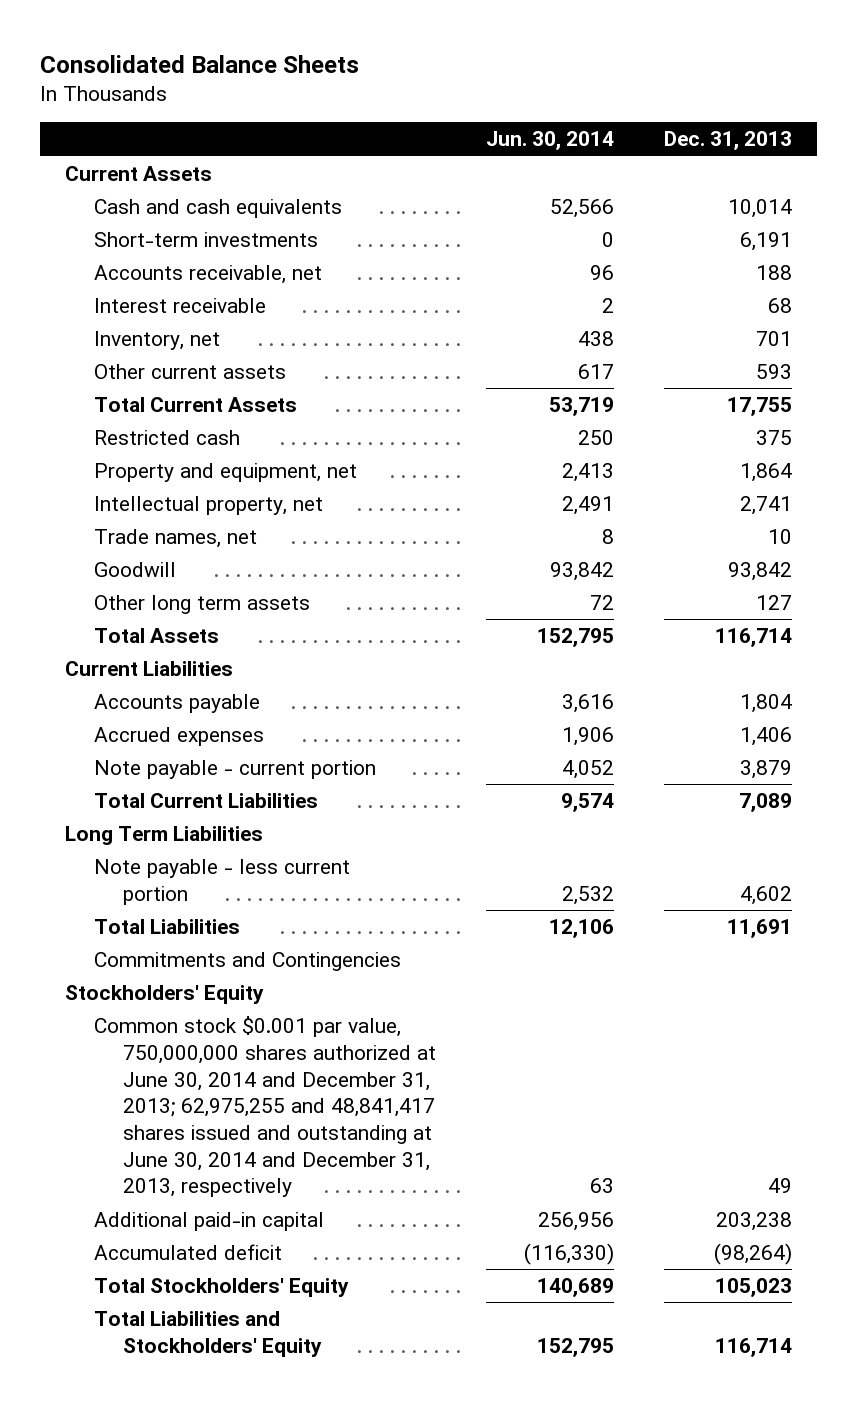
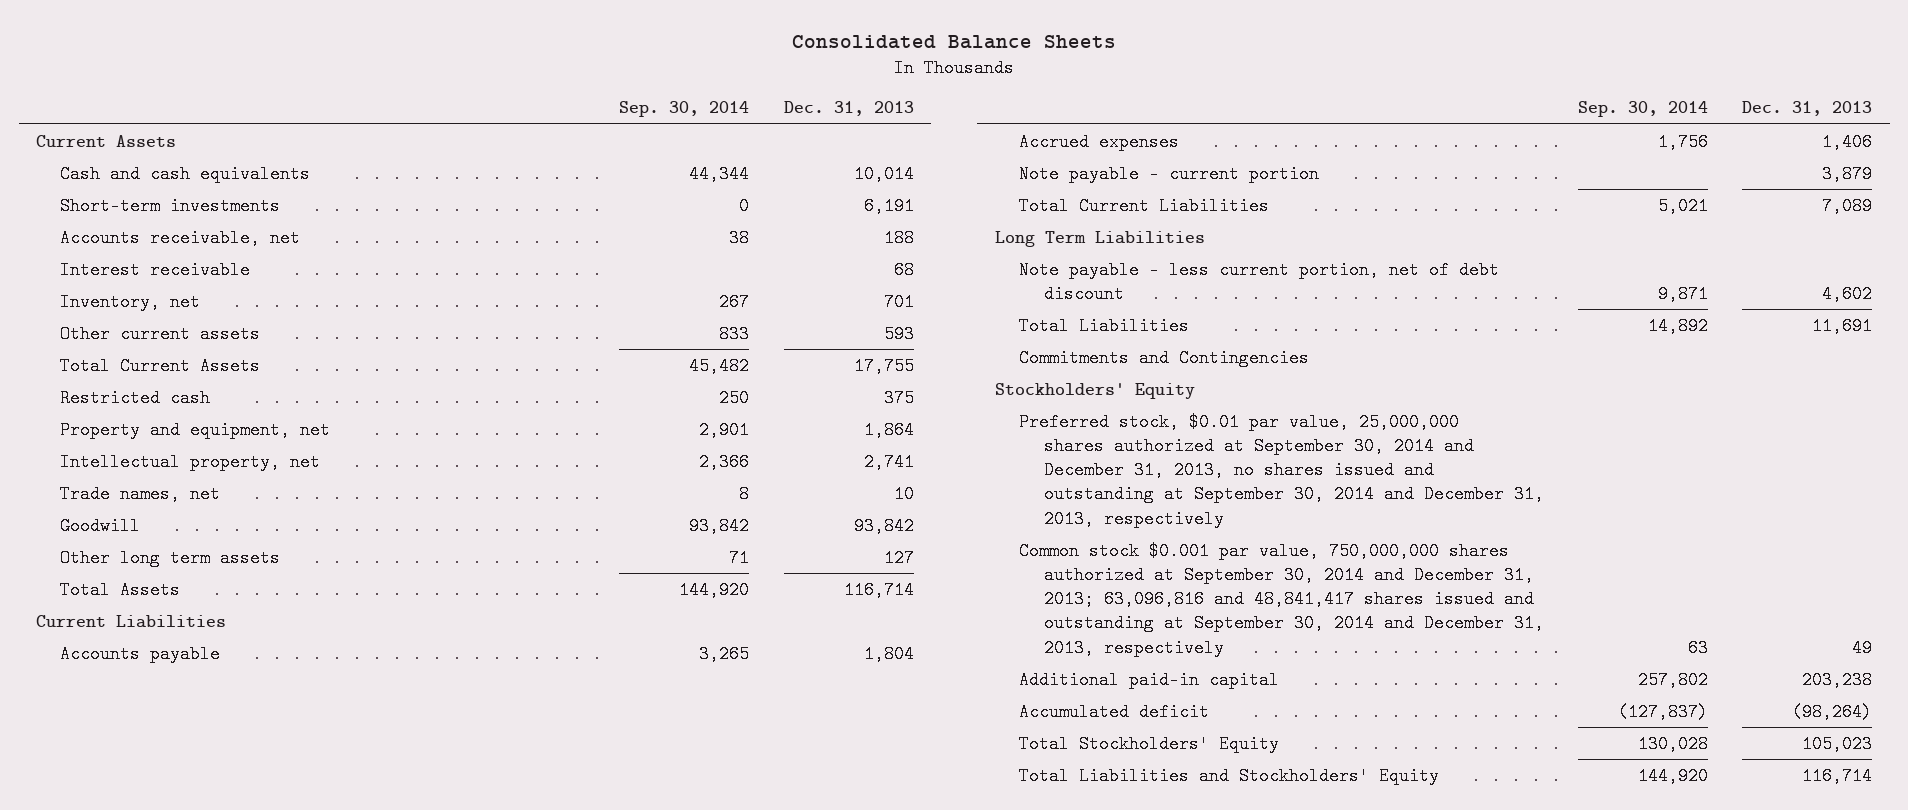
- | Jun. 30, 2014 | Dec. 31, 2013
+ | Sep. 30, 2014 | Dec. 31, 2013
- Note payable - less current portion | 2,532 | 4,602
+ Note payable - less current portion, net of debt discount | 9,871 | 4,602
- Common stock $0.001 par value, 750,000,000 shares authorized at June 30, 2014 and December 31, 2013; 62,975,255 and 48,841,417 shares issued and outstanding at June 30, 2014 and December 31, 2013, respectively | 63 | 49
+ Preferred stock, $0.01 par value, 25,000,000 shares authorized at September 30, 2014 and December 31, 2013, no shares issued and outstanding at September 30, 2014 and December 31, 2013, respectively
+ Common stock $0.001 par value, 750,000,000 shares authorized at September 30, 2014 and December 31, 2013; 63,096,816 and 48,841,417 shares issued and outstanding at September 30, 2014 and December 31, 2013, respectively | 63 | 49

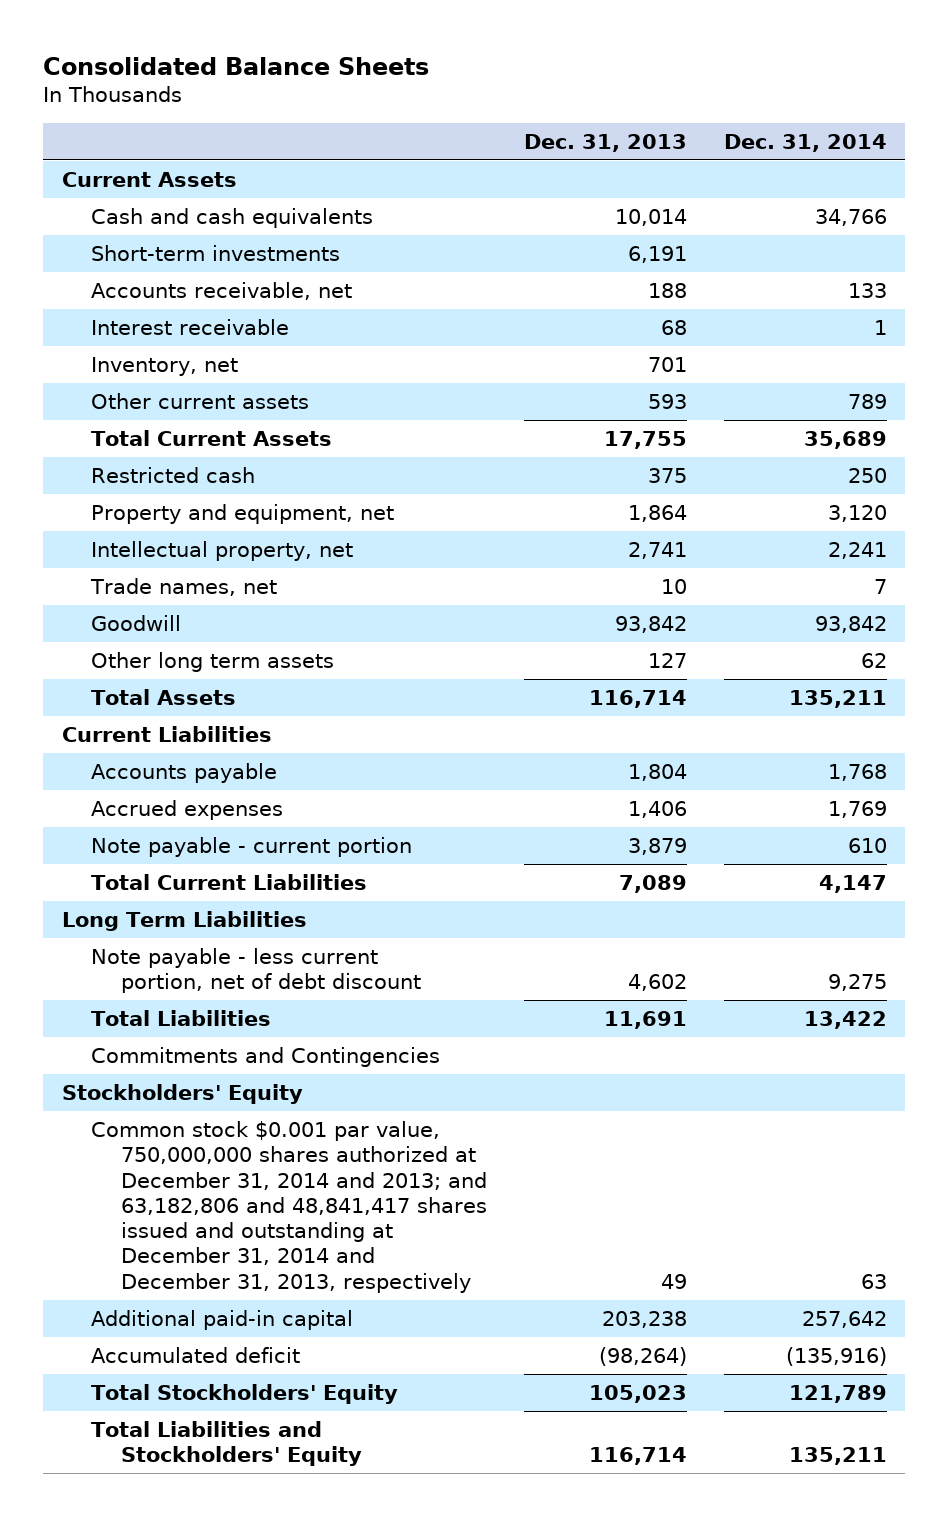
- | Sep. 30, 2014 | Dec. 31, 2013
+ | Dec. 31, 2013 | Dec. 31, 2014
- Preferred stock, $0.01 par value, 25,000,000 shares authorized at September 30, 2014 and December 31, 2013, no shares issued and outstanding at September 30, 2014 and December 31, 2013, respectively
- Common stock $0.001 par value, 750,000,000 shares authorized at September 30, 2014 and December 31, 2013; 63,096,816 and 48,841,417 shares issued and outstanding at September 30, 2014 and December 31, 2013, respectively | 63 | 49
+ Common stock $0.001 par value, 750,000,000 shares authorized at December 31, 2014 and 2013; and 63,182,806 and 48,841,417 shares issued and outstanding at December 31, 2014 and December 31, 2013, respectively | 49 | 63

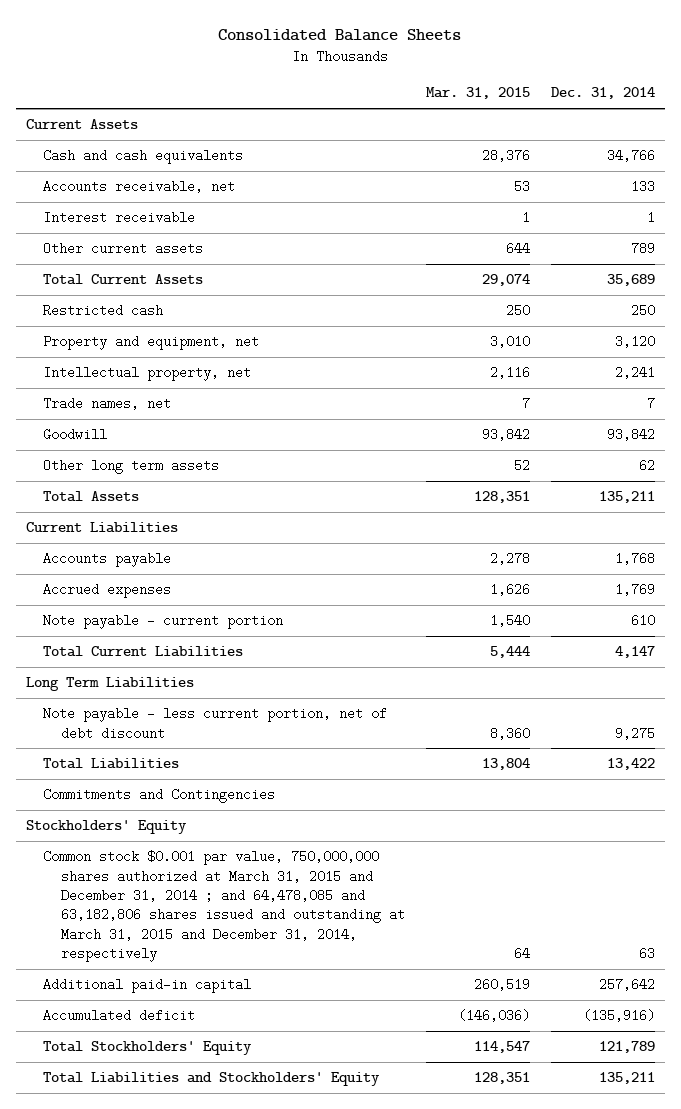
- | Dec. 31, 2013 | Dec. 31, 2014
+ | Mar. 31, 2015 | Dec. 31, 2014
- Short-term investments | 6,191 |
- Inventory, net | 701 |
- Common stock $0.001 par value, 750,000,000 shares authorized at December 31, 2014 and 2013; and 63,182,806 and 48,841,417 shares issued and outstanding at December 31, 2014 and December 31, 2013, respectively | 49 | 63
+ Common stock $0.001 par value, 750,000,000 shares authorized at March 31, 2015 and December 31, 2014 ; and 64,478,085 and 63,182,806 shares issued and outstanding at March 31, 2015 and December 31, 2014, respectively | 64 | 63

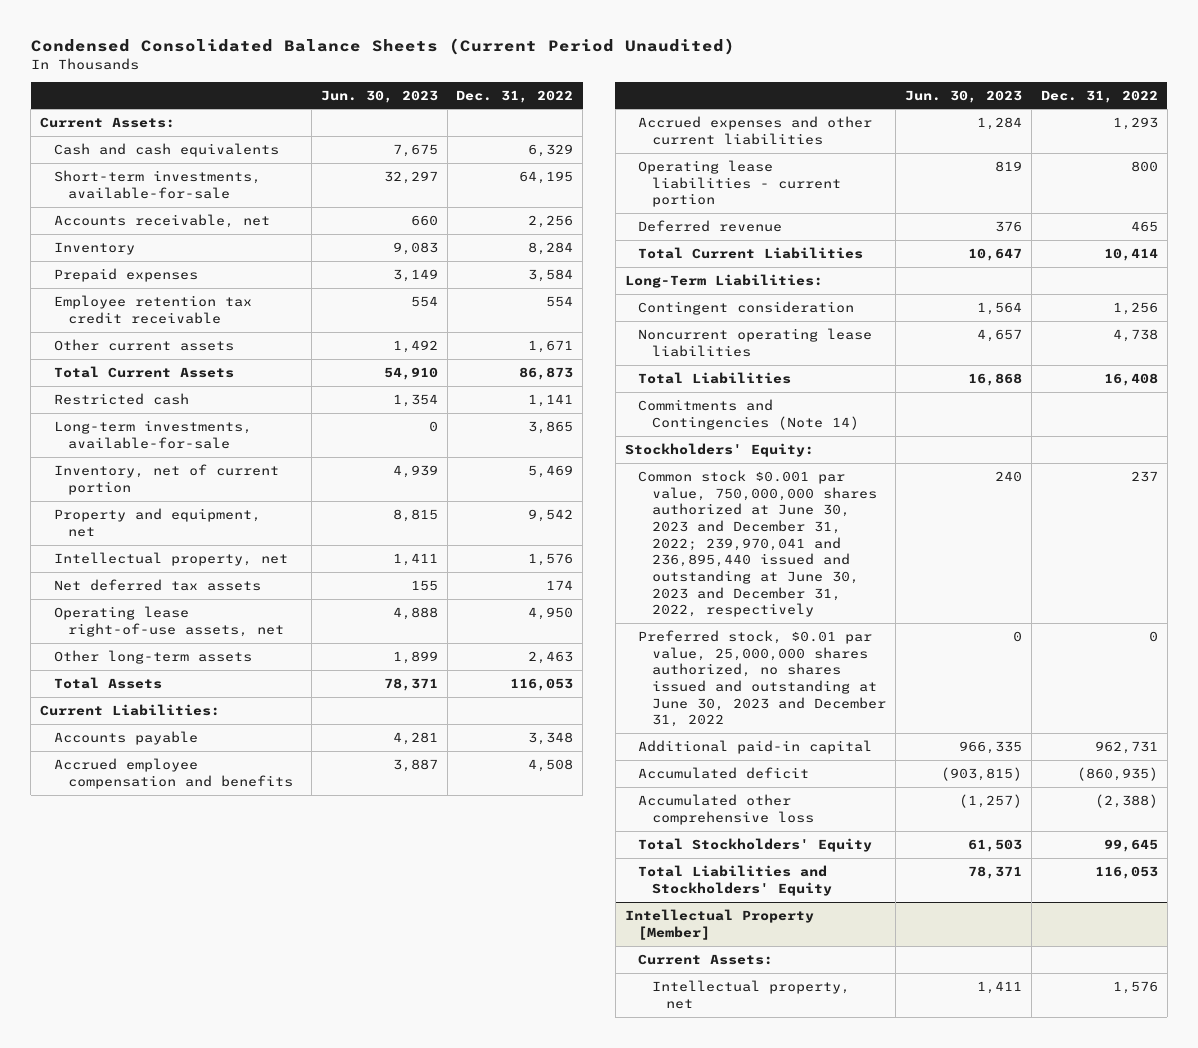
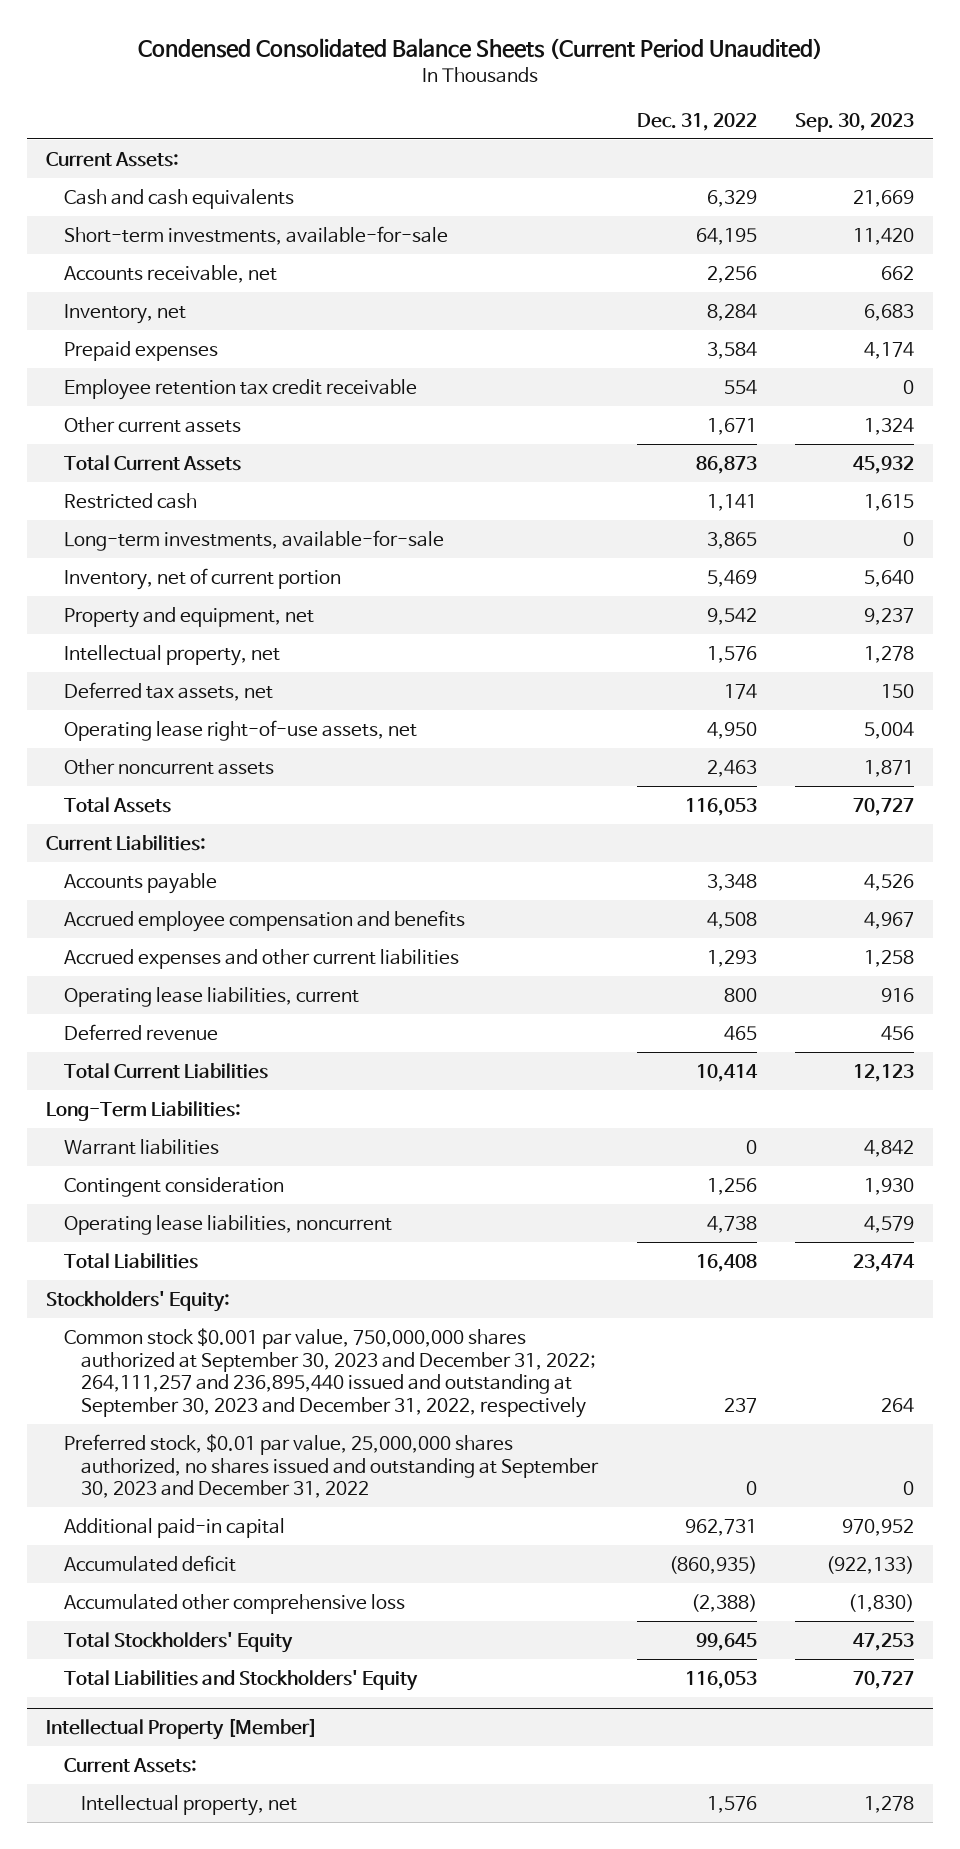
- | Jun. 30, 2023 | Dec. 31, 2022
+ | Dec. 31, 2022 | Sep. 30, 2023
- Inventory | 9,083 | 8,284
+ Inventory, net | 8,284 | 6,683
- Net deferred tax assets | 155 | 174
+ Deferred tax assets, net | 174 | 150
- Other long-term assets | 1,899 | 2,463
+ Other noncurrent assets | 2,463 | 1,871
- Operating lease liabilities - current portion | 819 | 800
+ Operating lease liabilities, current | 800 | 916
+ Warrant liabilities | 0 | 4,842
- Noncurrent operating lease liabilities | 4,657 | 4,738
+ Operating lease liabilities, noncurrent | 4,738 | 4,579
- Commitments and Contingencies (Note 14)
- Common stock $0.001 par value, 750,000,000 shares authorized at June 30, 2023 and December 31, 2022; 239,970,041 and 236,895,440 issued and outstanding at June 30, 2023 and December 31, 2022, respectively | 240 | 237
- Preferred stock, $0.01 par value, 25,000,000 shares authorized, no shares issued and outstanding at June 30, 2023 and December 31, 2022 | 0 | 0
+ Common stock $0.001 par value, 750,000,000 shares authorized at September 30, 2023 and December 31, 2022; 264,111,257 and 236,895,440 issued and outstanding at September 30, 2023 and December 31, 2022, respectively | 237 | 264
+ Preferred stock, $0.01 par value, 25,000,000 shares authorized, no shares issued and outstanding at September 30, 2023 and December 31, 2022 | 0 | 0

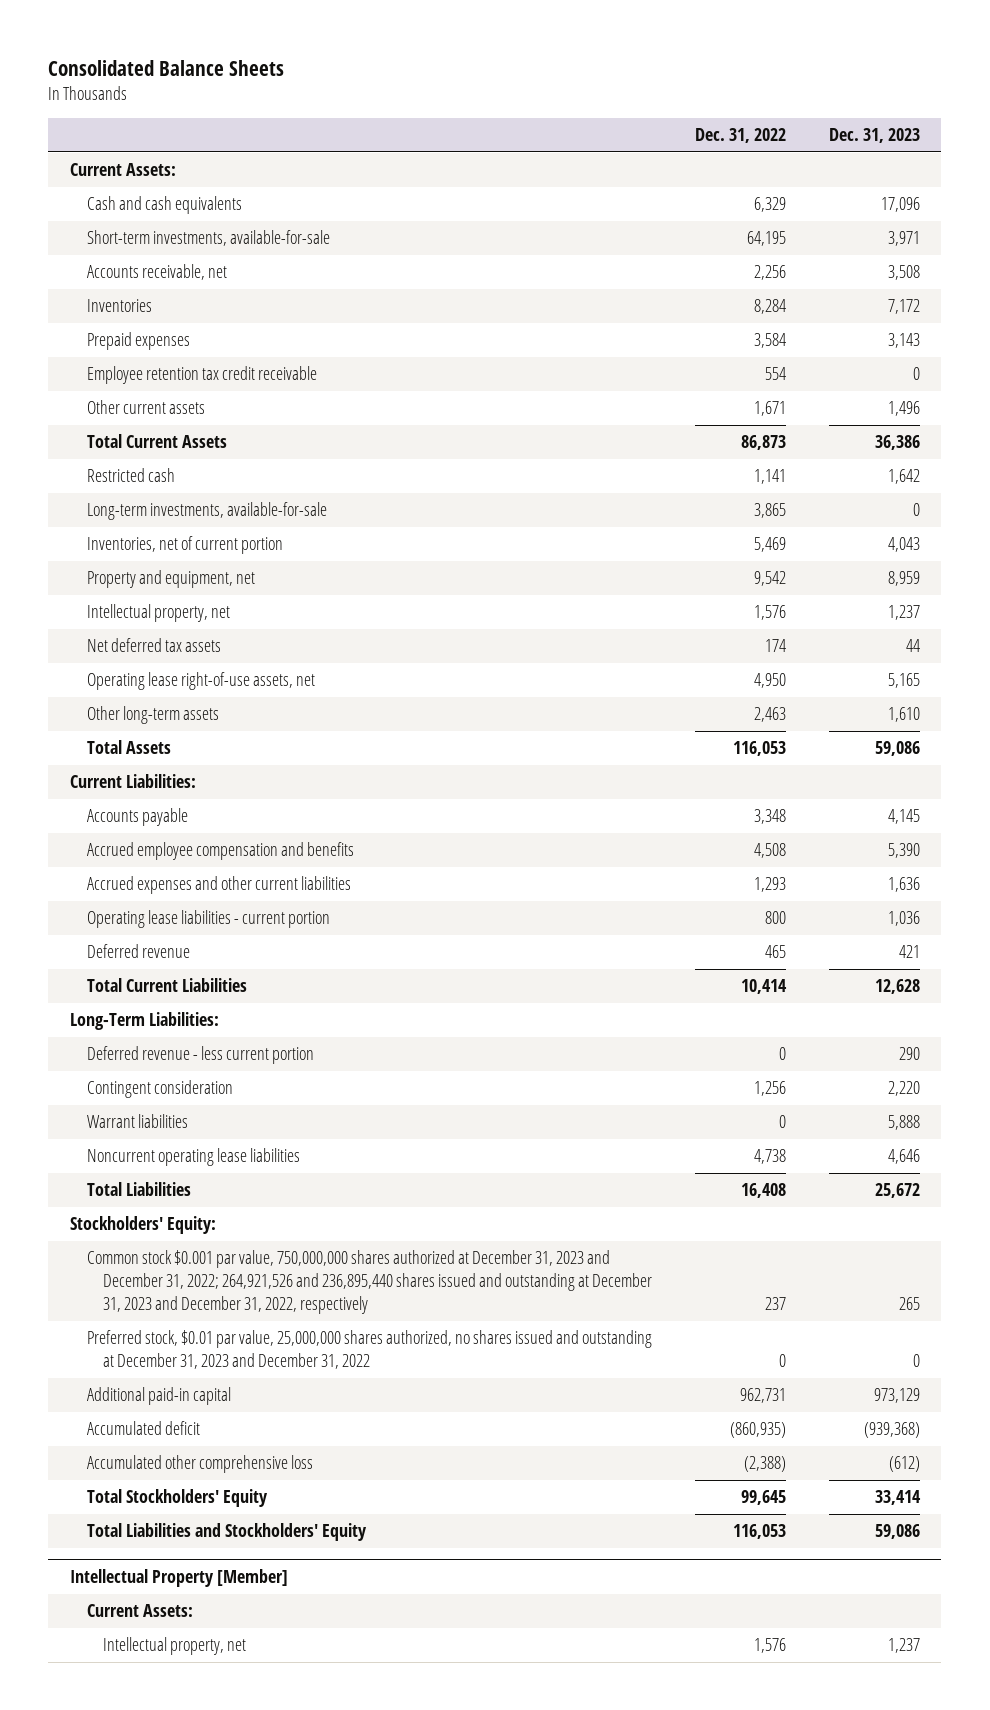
- Condensed Consolidated Balance Sheets (Current Period Unaudited)
+ Consolidated Balance Sheets
- | Dec. 31, 2022 | Sep. 30, 2023
+ | Dec. 31, 2022 | Dec. 31, 2023
- Inventory, net | 8,284 | 6,683
+ Inventories | 8,284 | 7,172
- Inventory, net of current portion | 5,469 | 5,640
+ Inventories, net of current portion | 5,469 | 4,043
- Deferred tax assets, net | 174 | 150
+ Net deferred tax assets | 174 | 44
- Other noncurrent assets | 2,463 | 1,871
+ Other long-term assets | 2,463 | 1,610
- Operating lease liabilities, current | 800 | 916
+ Operating lease liabilities - current portion | 800 | 1,036
+ Deferred revenue - less current portion | 0 | 290
- Operating lease liabilities, noncurrent | 4,738 | 4,579
moved down: Warrant liabilities | 0 | 5,888
+ Noncurrent operating lease liabilities | 4,738 | 4,646
- Common stock $0.001 par value, 750,000,000 shares authorized at September 30, 2023 and December 31, 2022; 264,111,257 and 236,895,440 issued and outstanding at September 30, 2023 and December 31, 2022, respectively | 237 | 264
- Preferred stock, $0.01 par value, 25,000,000 shares authorized, no shares issued and outstanding at September 30, 2023 and December 31, 2022 | 0 | 0
+ Common stock $0.001 par value, 750,000,000 shares authorized at December 31, 2023 and December 31, 2022; 264,921,526 and 236,895,440 shares issued and outstanding at December 31, 2023 and December 31, 2022, respectively | 237 | 265
+ Preferred stock, $0.01 par value, 25,000,000 shares authorized, no shares issued and outstanding at December 31, 2023 and December 31, 2022 | 0 | 0

